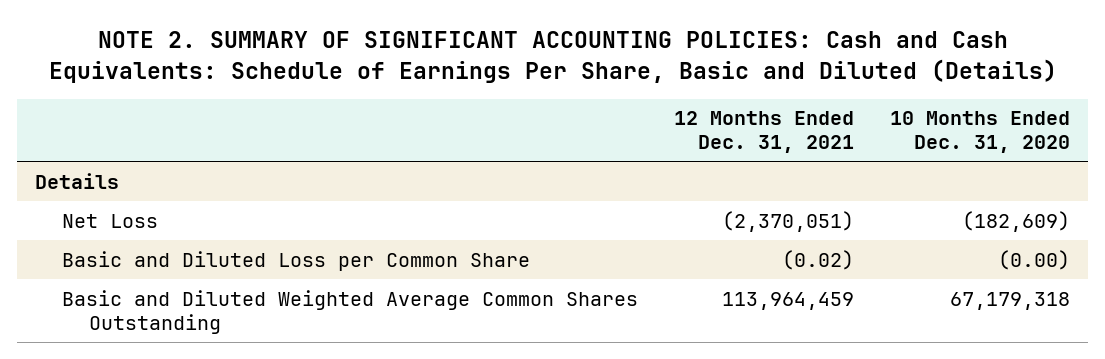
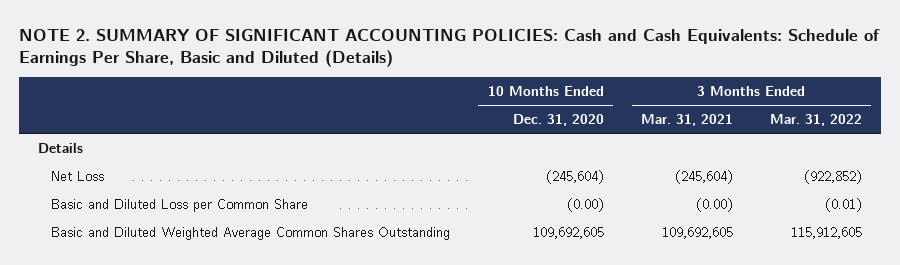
- | 12 Months Ended Dec. 31, 2021 | 10 Months Ended Dec. 31, 2020
+ | 10 Months Ended Dec. 31, 2020 | 3 Months Ended Mar. 31, 2021 | 3 Months Ended Mar. 31, 2022
- Net Loss | (2,370,051) | (182,609)
+ Net Loss | (245,604) | (245,604) | (922,852)
- Basic and Diluted Weighted Average Common Shares Outstanding | 113,964,459 | 67,179,318
+ Basic and Diluted Weighted Average Common Shares Outstanding | 109,692,605 | 109,692,605 | 115,912,605

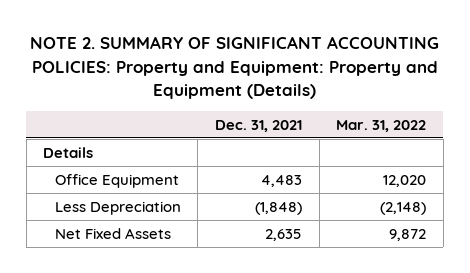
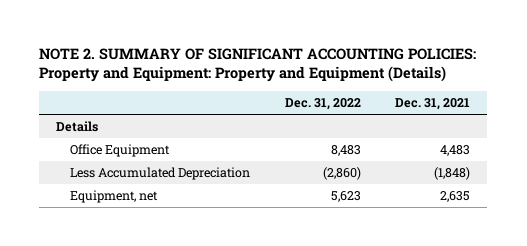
- | Dec. 31, 2021 | Mar. 31, 2022
+ | Dec. 31, 2022 | Dec. 31, 2021
- Less Depreciation | (1,848) | (2,148)
- Net Fixed Assets | 2,635 | 9,872
+ Less Accumulated Depreciation | (2,860) | (1,848)
+ Equipment, net | 5,623 | 2,635

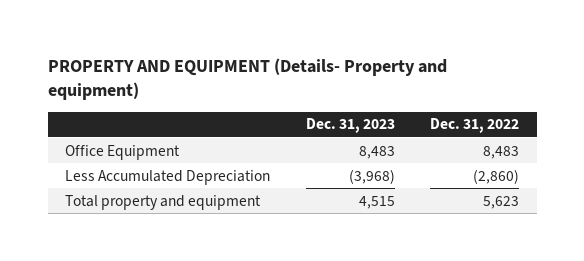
- NOTE 2. SUMMARY OF SIGNIFICANT ACCOUNTING POLICIES: Property and Equipment: Property and Equipment (Details)
+ PROPERTY AND EQUIPMENT (Details- Property and equipment)
- | Dec. 31, 2022 | Dec. 31, 2021
+ | Dec. 31, 2023 | Dec. 31, 2022
- Details
- Equipment, net | 5,623 | 2,635
+ Total property and equipment | 4,515 | 5,623

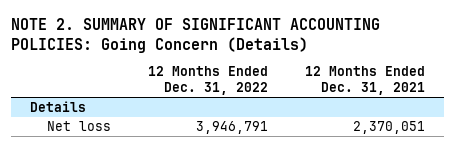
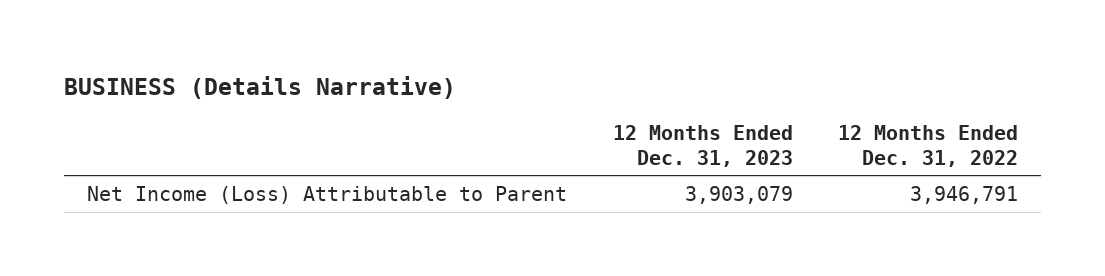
- NOTE 2. SUMMARY OF SIGNIFICANT ACCOUNTING POLICIES: Going Concern (Details)
+ BUSINESS (Details Narrative)
- | 12 Months Ended Dec. 31, 2022 | 12 Months Ended Dec. 31, 2021
+ | 12 Months Ended Dec. 31, 2023 | 12 Months Ended Dec. 31, 2022
- Details
- Net loss | 3,946,791 | 2,370,051
+ Net Income (Loss) Attributable to Parent | 3,903,079 | 3,946,791

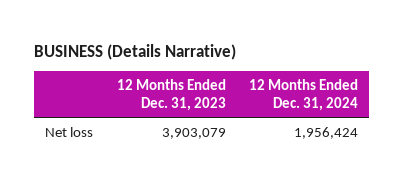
- | 12 Months Ended Dec. 31, 2023 | 12 Months Ended Dec. 31, 2022
+ | 12 Months Ended Dec. 31, 2023 | 12 Months Ended Dec. 31, 2024
- Net Income (Loss) Attributable to Parent | 3,903,079 | 3,946,791
+ Net loss | 3,903,079 | 1,956,424

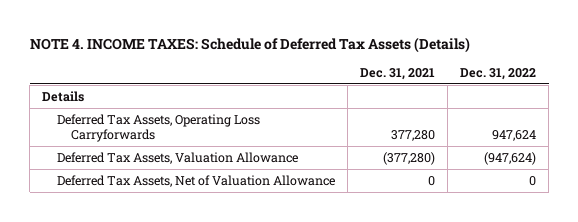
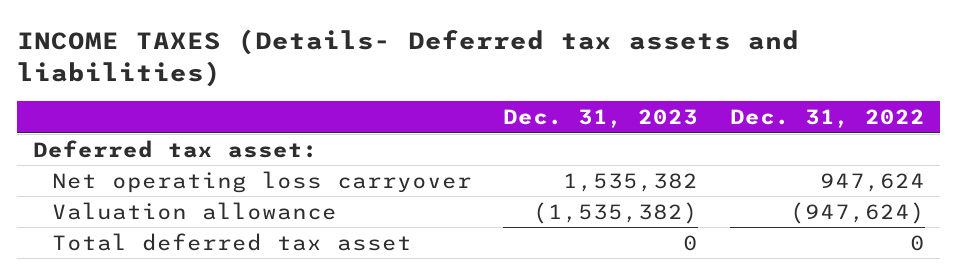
- NOTE 4. INCOME TAXES: Schedule of Deferred Tax Assets (Details)
+ INCOME TAXES (Details- Deferred tax assets and liabilities)
- | Dec. 31, 2021 | Dec. 31, 2022
+ | Dec. 31, 2023 | Dec. 31, 2022
- Details
- Deferred Tax Assets, Operating Loss Carryforwards | 377,280 | 947,624
- Deferred Tax Assets, Valuation Allowance | (377,280) | (947,624)
- Deferred Tax Assets, Net of Valuation Allowance | 0 | 0
+ Deferred tax asset:
+ Net operating loss carryover | 1,535,382 | 947,624
+ Valuation allowance | (1,535,382) | (947,624)
+ Total deferred tax asset | 0 | 0

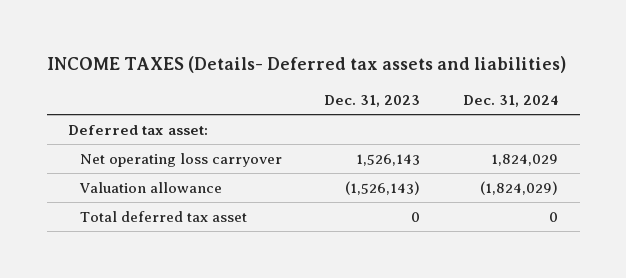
- | Dec. 31, 2023 | Dec. 31, 2022
+ | Dec. 31, 2023 | Dec. 31, 2024
- Net operating loss carryover | 1,535,382 | 947,624
- Valuation allowance | (1,535,382) | (947,624)
+ Net operating loss carryover | 1,526,143 | 1,824,029
+ Valuation allowance | (1,526,143) | (1,824,029)

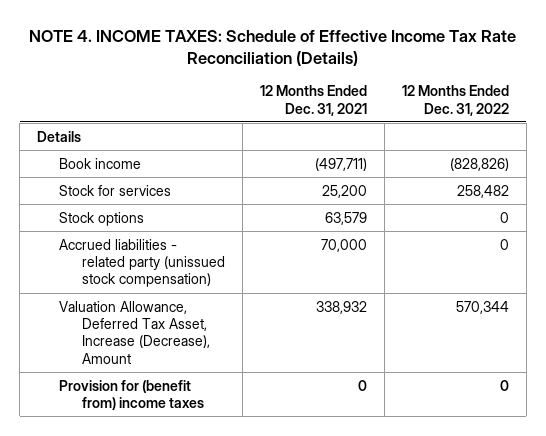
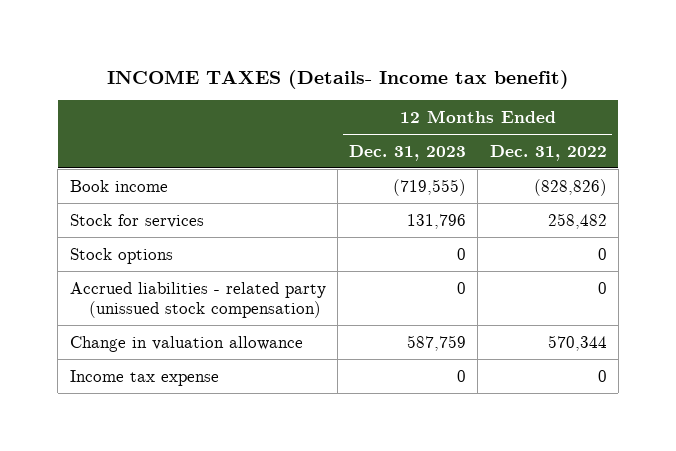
- NOTE 4. INCOME TAXES: Schedule of Effective Income Tax Rate Reconciliation (Details)
+ INCOME TAXES (Details- Income tax benefit)
- | 12 Months Ended Dec. 31, 2021 | 12 Months Ended Dec. 31, 2022
+ | 12 Months Ended Dec. 31, 2023 | 12 Months Ended Dec. 31, 2022
- Details
- Valuation Allowance, Deferred Tax Asset, Increase (Decrease), Amount | 338,932 | 570,344
- Provision for (benefit from) income taxes | 0 | 0
+ Change in valuation allowance | 587,759 | 570,344
+ Income tax expense | 0 | 0

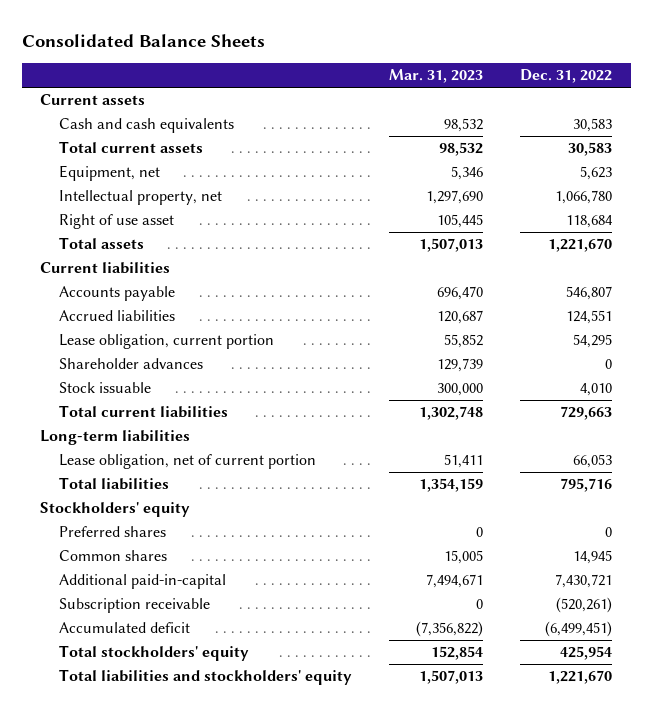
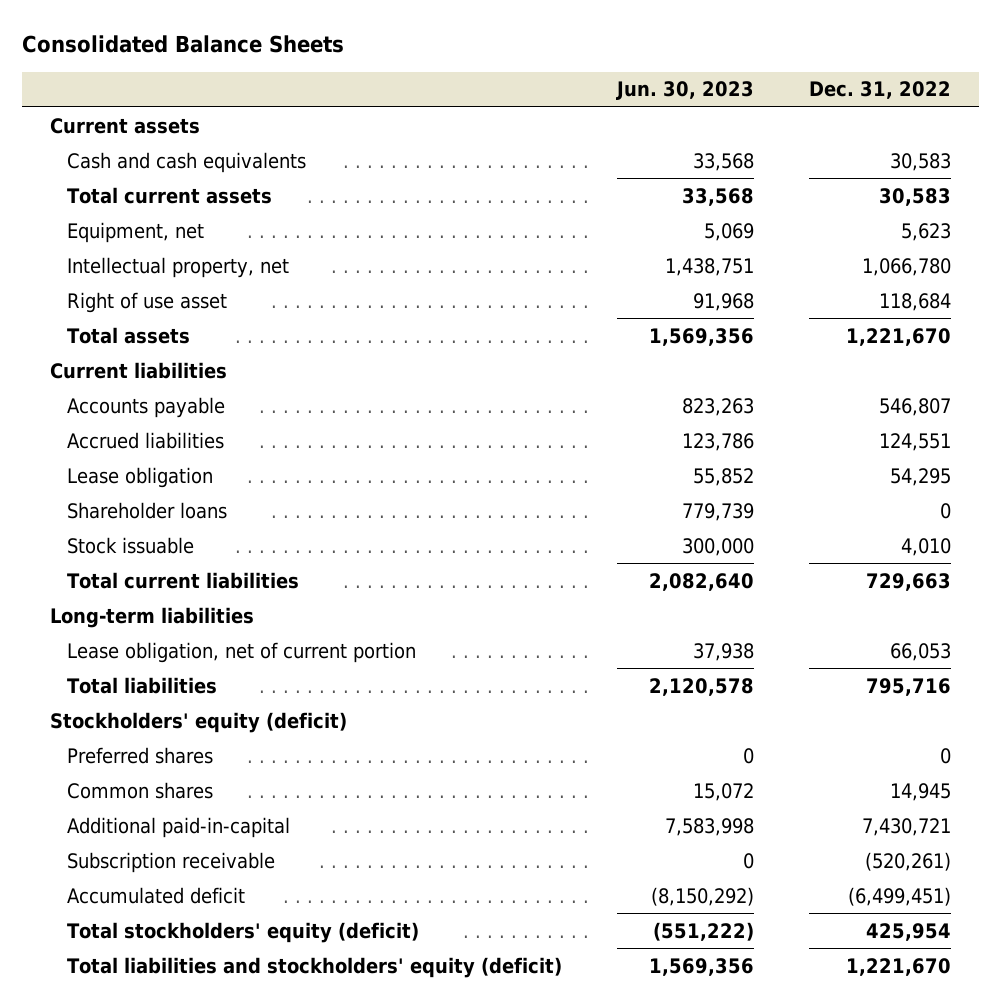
- | Mar. 31, 2023 | Dec. 31, 2022
+ | Jun. 30, 2023 | Dec. 31, 2022
- Lease obligation, current portion | 55,852 | 54,295
- Shareholder advances | 129,739 | 0
+ Lease obligation | 55,852 | 54,295
+ Shareholder loans | 779,739 | 0
- Stockholders' equity
+ Stockholders' equity (deficit)
- Total stockholders' equity | 152,854 | 425,954
- Total liabilities and stockholders' equity | 1,507,013 | 1,221,670
+ Total stockholders' equity (deficit) | (551,222) | 425,954
+ Total liabilities and stockholders' equity (deficit) | 1,569,356 | 1,221,670

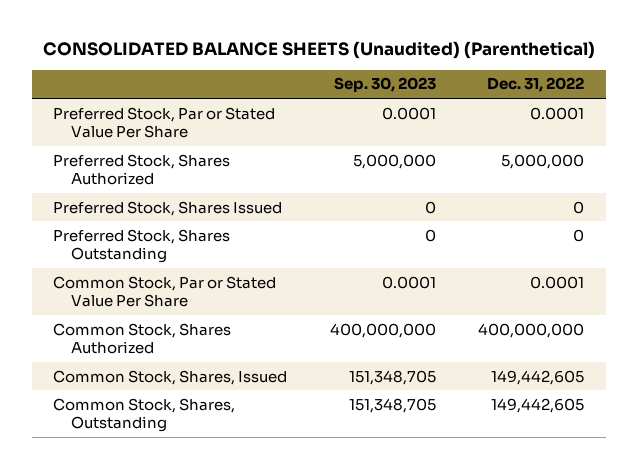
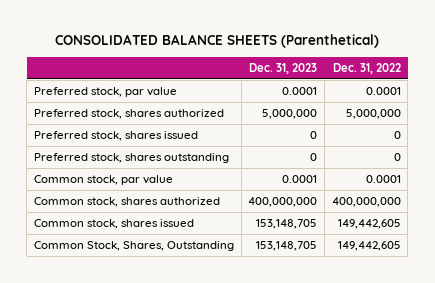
- CONSOLIDATED BALANCE SHEETS (Unaudited) (Parenthetical)
+ CONSOLIDATED BALANCE SHEETS (Parenthetical)
- | Sep. 30, 2023 | Dec. 31, 2022
+ | Dec. 31, 2023 | Dec. 31, 2022
- Preferred Stock, Par or Stated Value Per Share | 0.0001 | 0.0001
- Preferred Stock, Shares Authorized | 5,000,000 | 5,000,000
- Preferred Stock, Shares Issued | 0 | 0
- Preferred Stock, Shares Outstanding | 0 | 0
- Common Stock, Par or Stated Value Per Share | 0.0001 | 0.0001
- Common Stock, Shares Authorized | 400,000,000 | 400,000,000
- Common Stock, Shares, Issued | 151,348,705 | 149,442,605
+ Preferred stock, par value | 0.0001 | 0.0001
+ Preferred stock, shares authorized | 5,000,000 | 5,000,000
+ Preferred stock, shares issued | 0 | 0
+ Preferred stock, shares outstanding | 0 | 0
+ Common stock, par value | 0.0001 | 0.0001
+ Common stock, shares authorized | 400,000,000 | 400,000,000
+ Common stock, shares issued | 153,148,705 | 149,442,605

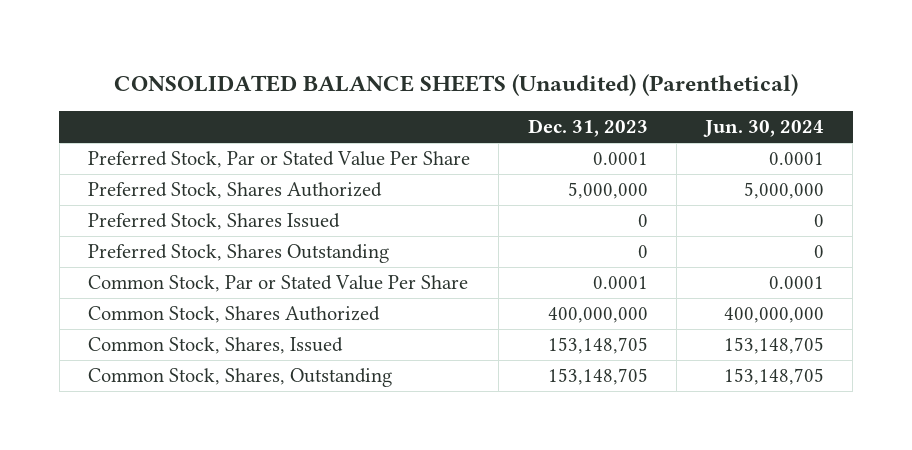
- CONSOLIDATED BALANCE SHEETS (Parenthetical)
+ CONSOLIDATED BALANCE SHEETS (Unaudited) (Parenthetical)
- | Dec. 31, 2023 | Dec. 31, 2022
+ | Dec. 31, 2023 | Jun. 30, 2024
- Preferred stock, par value | 0.0001 | 0.0001
- Preferred stock, shares authorized | 5,000,000 | 5,000,000
- Preferred stock, shares issued | 0 | 0
- Preferred stock, shares outstanding | 0 | 0
- Common stock, par value | 0.0001 | 0.0001
- Common stock, shares authorized | 400,000,000 | 400,000,000
- Common stock, shares issued | 153,148,705 | 149,442,605
+ Preferred Stock, Par or Stated Value Per Share | 0.0001 | 0.0001
+ Preferred Stock, Shares Authorized | 5,000,000 | 5,000,000
+ Preferred Stock, Shares Issued | 0 | 0
+ Preferred Stock, Shares Outstanding | 0 | 0
+ Common Stock, Par or Stated Value Per Share | 0.0001 | 0.0001
+ Common Stock, Shares Authorized | 400,000,000 | 400,000,000
+ Common Stock, Shares, Issued | 153,148,705 | 153,148,705

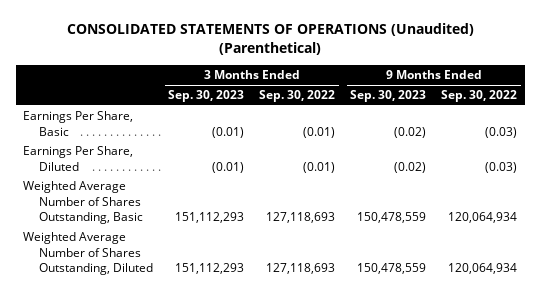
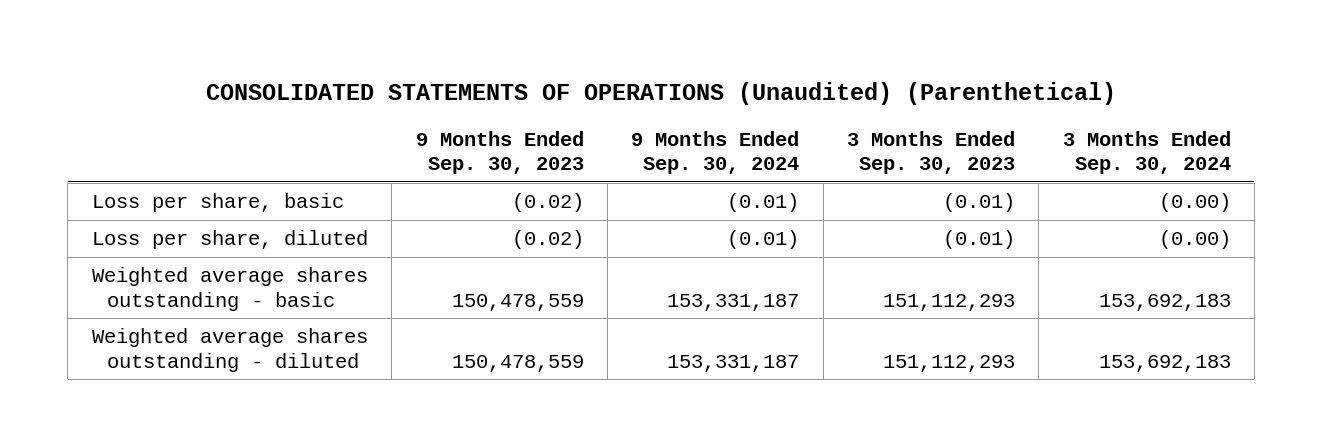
- | 3 Months Ended Sep. 30, 2023 | 3 Months Ended Sep. 30, 2022 | 9 Months Ended Sep. 30, 2023 | 9 Months Ended Sep. 30, 2022
+ | 9 Months Ended Sep. 30, 2023 | 9 Months Ended Sep. 30, 2024 | 3 Months Ended Sep. 30, 2023 | 3 Months Ended Sep. 30, 2024
- Earnings Per Share, Basic | (0.01) | (0.01) | (0.02) | (0.03)
- Earnings Per Share, Diluted | (0.01) | (0.01) | (0.02) | (0.03)
- Weighted Average Number of Shares Outstanding, Basic | 151,112,293 | 127,118,693 | 150,478,559 | 120,064,934
- Weighted Average Number of Shares Outstanding, Diluted | 151,112,293 | 127,118,693 | 150,478,559 | 120,064,934
+ Loss per share, basic | (0.02) | (0.01) | (0.01) | (0.00)
+ Loss per share, diluted | (0.02) | (0.01) | (0.01) | (0.00)
+ Weighted average shares outstanding - basic | 150,478,559 | 153,331,187 | 151,112,293 | 153,692,183
+ Weighted average shares outstanding - diluted | 150,478,559 | 153,331,187 | 151,112,293 | 153,692,183

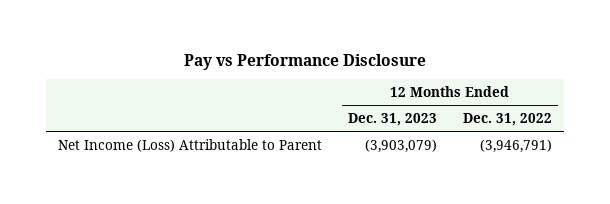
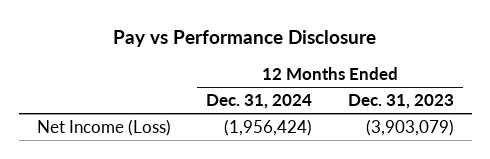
- | 12 Months Ended Dec. 31, 2023 | 12 Months Ended Dec. 31, 2022
+ | 12 Months Ended Dec. 31, 2024 | 12 Months Ended Dec. 31, 2023
- Net Income (Loss) Attributable to Parent | (3,903,079) | (3,946,791)
+ Net Income (Loss) | (1,956,424) | (3,903,079)

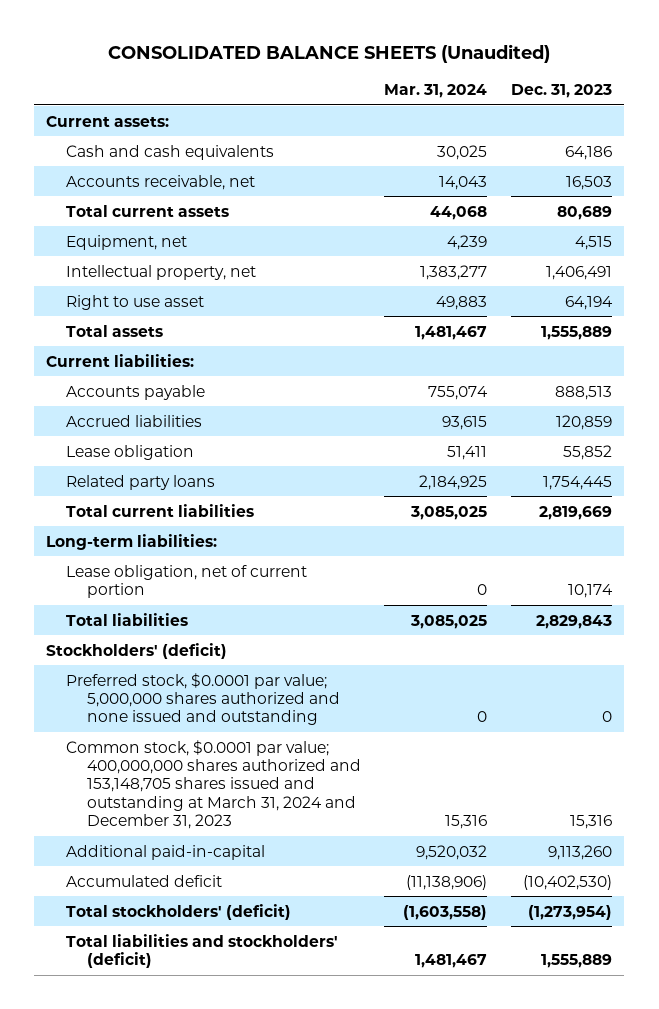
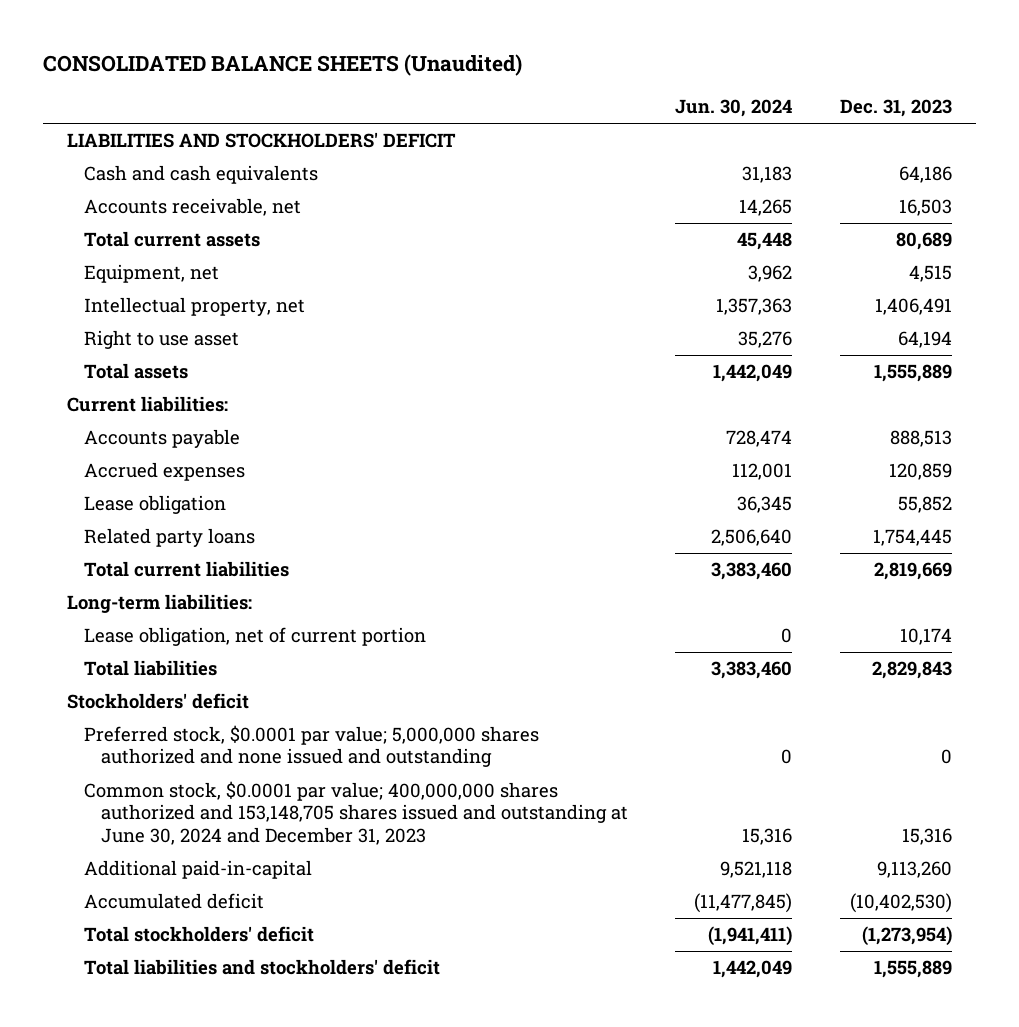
- | Mar. 31, 2024 | Dec. 31, 2023
+ | Jun. 30, 2024 | Dec. 31, 2023
- Current assets:
+ LIABILITIES AND STOCKHOLDERS' DEFICIT
- Accrued liabilities | 93,615 | 120,859
+ Accrued expenses | 112,001 | 120,859
- Stockholders' (deficit)
+ Stockholders' deficit
- Common stock, $0.0001 par value; 400,000,000 shares authorized and 153,148,705 shares issued and outstanding at March 31, 2024 and December 31, 2023 | 15,316 | 15,316
+ Common stock, $0.0001 par value; 400,000,000 shares authorized and 153,148,705 shares issued and outstanding at June 30, 2024 and December 31, 2023 | 15,316 | 15,316
- Total stockholders' (deficit) | (1,603,558) | (1,273,954)
- Total liabilities and stockholders' (deficit) | 1,481,467 | 1,555,889
+ Total stockholders' deficit | (1,941,411) | (1,273,954)
+ Total liabilities and stockholders' deficit | 1,442,049 | 1,555,889

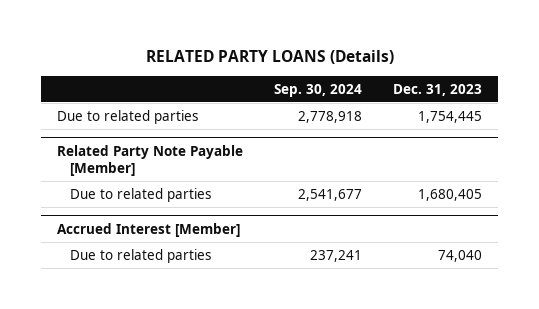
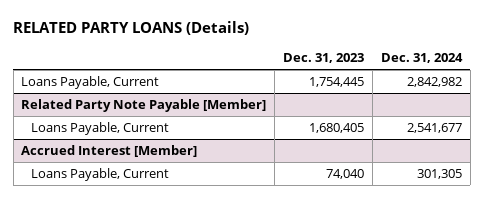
- | Sep. 30, 2024 | Dec. 31, 2023
+ | Dec. 31, 2023 | Dec. 31, 2024
- Due to related parties | 2,778,918 | 1,754,445
+ Loans Payable, Current | 1,754,445 | 2,842,982
@ Related Party Note Payable [Member]
- Due to related parties | 2,541,677 | 1,680,405
+ Loans Payable, Current | 1,680,405 | 2,541,677
@ Accrued Interest [Member]
- Due to related parties | 237,241 | 74,040
+ Loans Payable, Current | 74,040 | 301,305

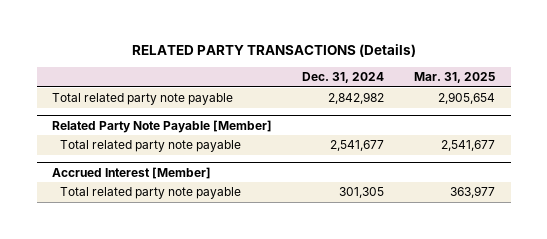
- RELATED PARTY LOANS (Details)
+ RELATED PARTY TRANSACTIONS (Details)
- | Dec. 31, 2023 | Dec. 31, 2024
+ | Dec. 31, 2024 | Mar. 31, 2025
- Loans Payable, Current | 1,754,445 | 2,842,982
+ Total related party note payable | 2,842,982 | 2,905,654
@ Related Party Note Payable [Member]
- Loans Payable, Current | 1,680,405 | 2,541,677
+ Total related party note payable | 2,541,677 | 2,541,677
@ Accrued Interest [Member]
- Loans Payable, Current | 74,040 | 301,305
+ Total related party note payable | 301,305 | 363,977

